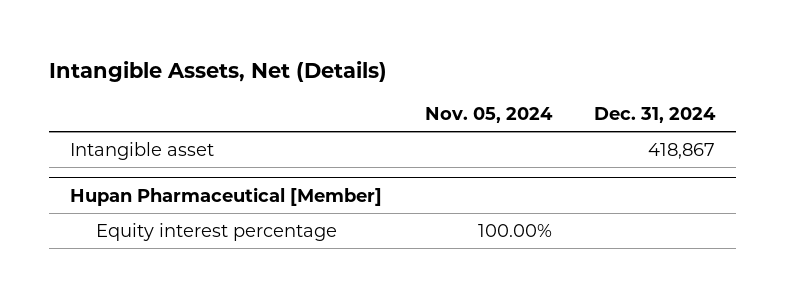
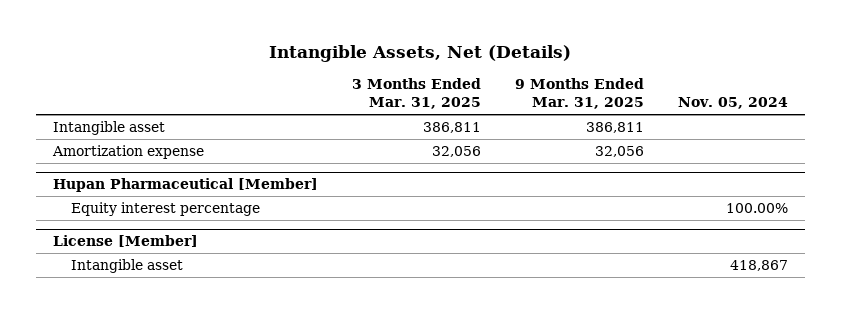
- | Nov. 05, 2024 | Dec. 31, 2024
+ | 3 Months Ended Mar. 31, 2025 | 9 Months Ended Mar. 31, 2025 | Nov. 05, 2024
+ Amortization expense | 32,056 | 32,056 |
+ License [Member]
+ Intangible asset | | | 418,867

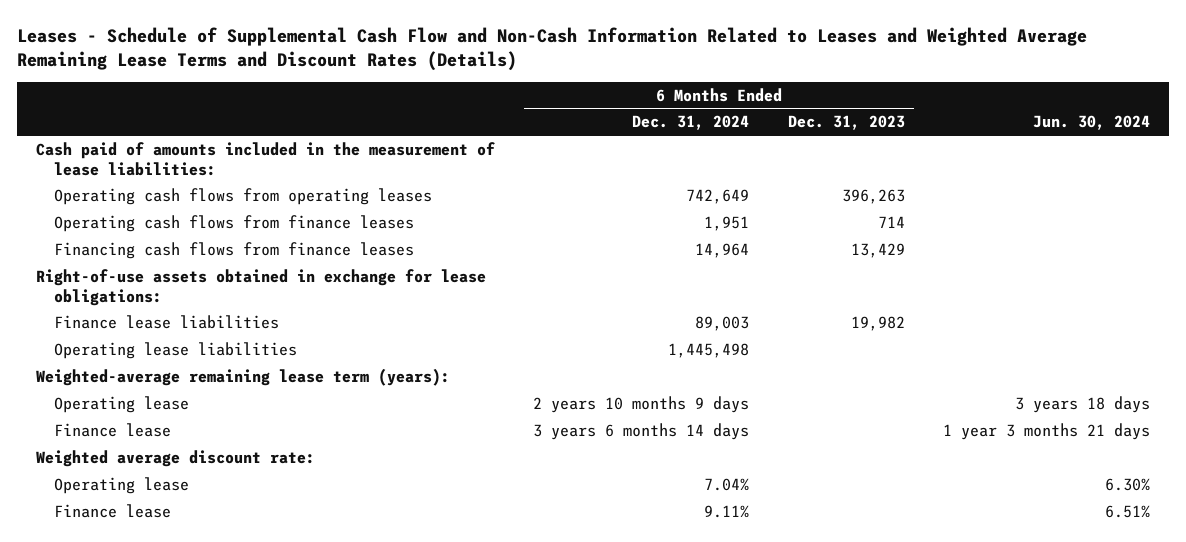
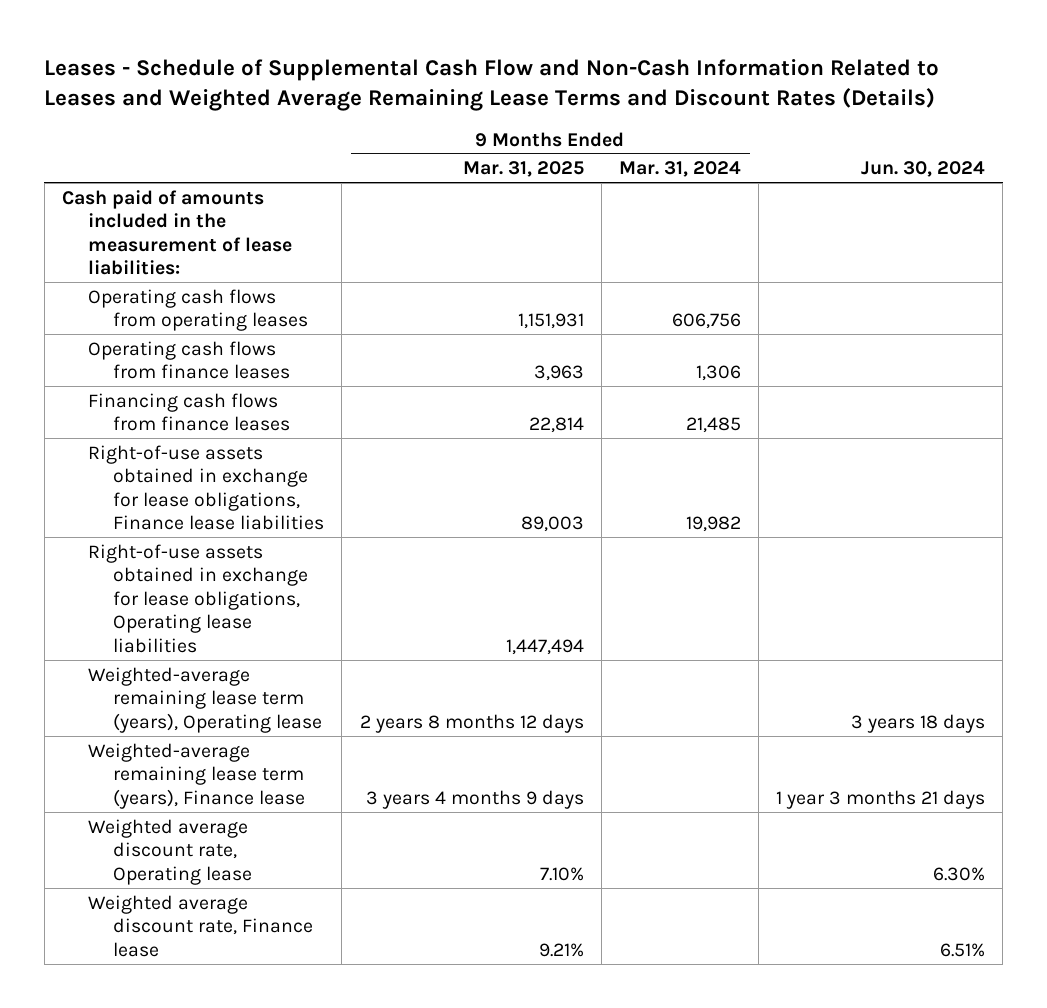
- | 6 Months Ended Dec. 31, 2024 | 6 Months Ended Dec. 31, 2023 | Jun. 30, 2024
+ | 9 Months Ended Mar. 31, 2025 | 9 Months Ended Mar. 31, 2024 | Jun. 30, 2024
- Right-of-use assets obtained in exchange for lease obligations:
- Finance lease liabilities | 89,003 | 19,982 |
- Operating lease liabilities | 1,445,498 | |
- Weighted-average remaining lease term (years):
- Operating lease | 2 years 10 months 9 days | | 3 years 18 days
- Finance lease | 3 years 6 months 14 days | | 1 year 3 months 21 days
- Weighted average discount rate:
- Operating lease | 7.04% | | 6.30%
- Finance lease | 9.11% | | 6.51%
+ Right-of-use assets obtained in exchange for lease obligations, Finance lease liabilities | 89,003 | 19,982 |
+ Right-of-use assets obtained in exchange for lease obligations, Operating lease liabilities | 1,447,494 | |
+ Weighted-average remaining lease term (years), Operating lease | 2 years 8 months 12 days | | 3 years 18 days
+ Weighted-average remaining lease term (years), Finance lease | 3 years 4 months 9 days | | 1 year 3 months 21 days
+ Weighted average discount rate, Operating lease | 7.10% | | 6.30%
+ Weighted average discount rate, Finance lease | 9.21% | | 6.51%

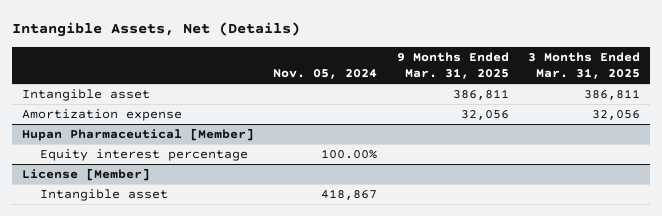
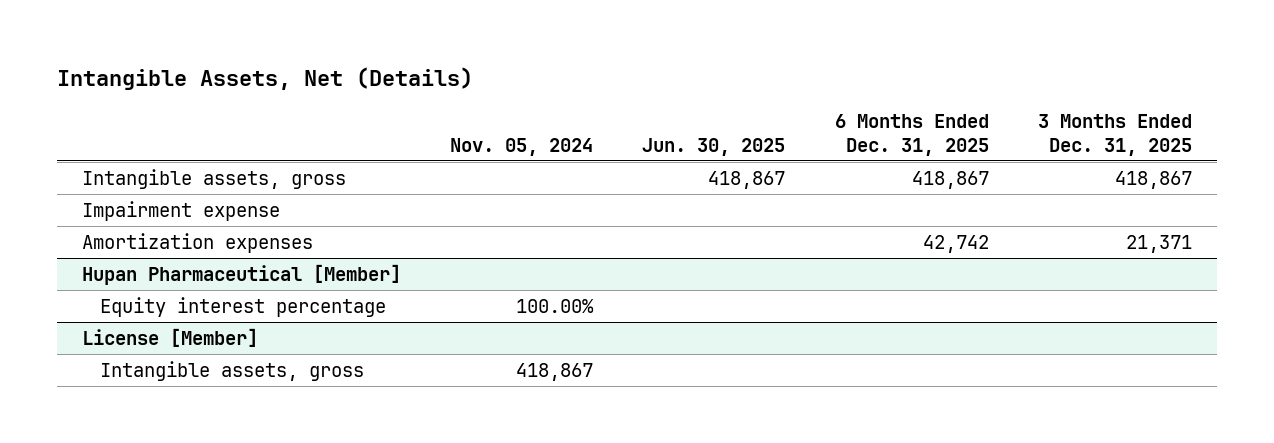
- | Nov. 05, 2024 | 9 Months Ended Mar. 31, 2025 | 3 Months Ended Mar. 31, 2025
+ | Nov. 05, 2024 | Jun. 30, 2025 | 6 Months Ended Dec. 31, 2025 | 3 Months Ended Dec. 31, 2025
- Intangible asset | | 386,811 | 386,811
- Amortization expense | | 32,056 | 32,056
+ Intangible assets, gross | | 418,867 | 418,867 | 418,867
+ Impairment expense
+ Amortization expenses | | | 42,742 | 21,371
@ License [Member]
- Intangible asset | 418,867 | |
+ Intangible assets, gross | 418,867 | | |

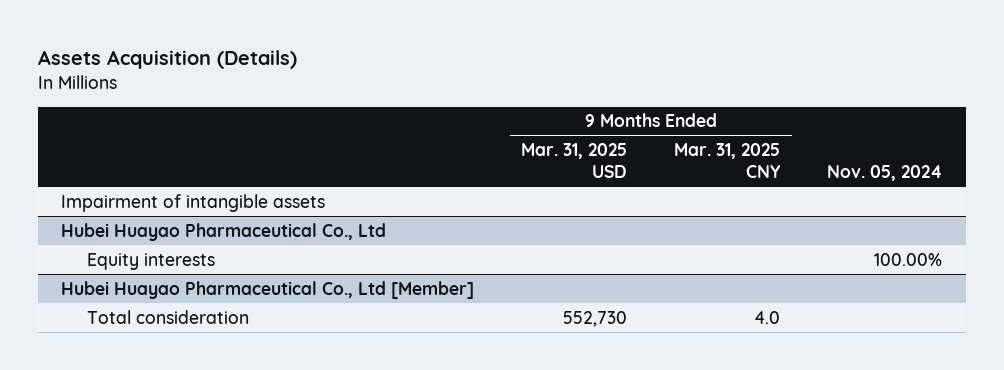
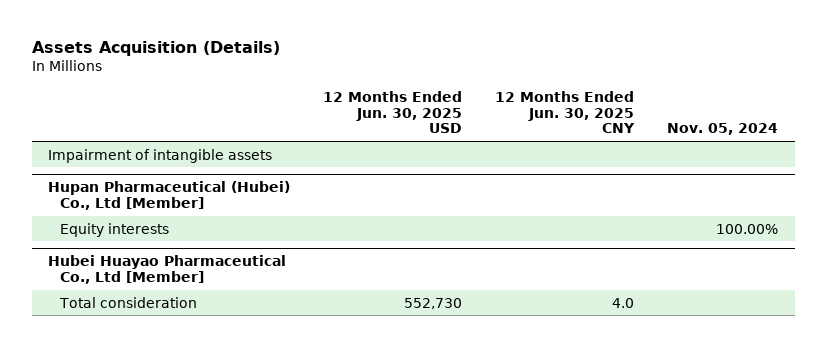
- | 9 Months Ended Mar. 31, 2025 USD | 9 Months Ended Mar. 31, 2025 CNY | Nov. 05, 2024
+ | 12 Months Ended Jun. 30, 2025 USD | 12 Months Ended Jun. 30, 2025 CNY | Nov. 05, 2024
- Hubei Huayao Pharmaceutical Co., Ltd
+ Hupan Pharmaceutical (Hubei) Co., Ltd [Member]

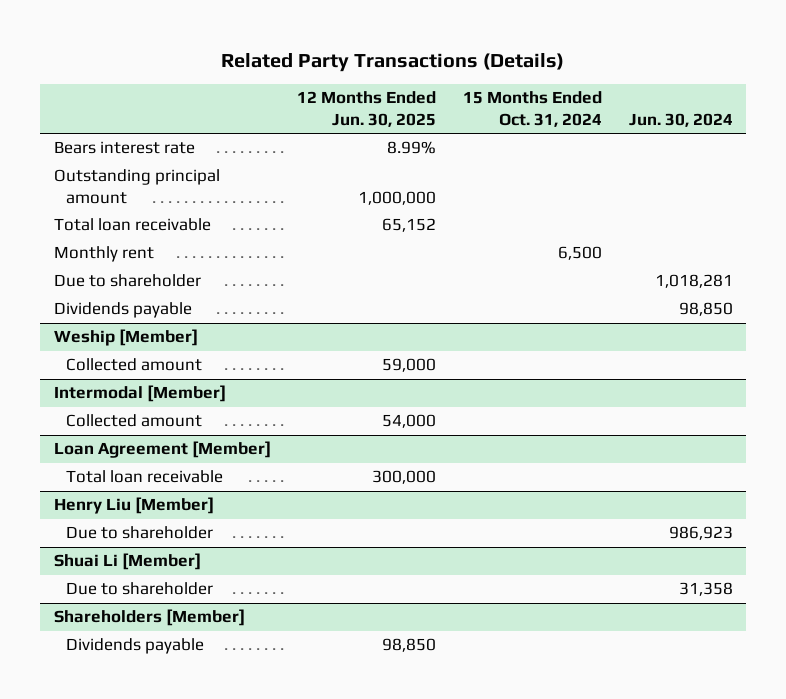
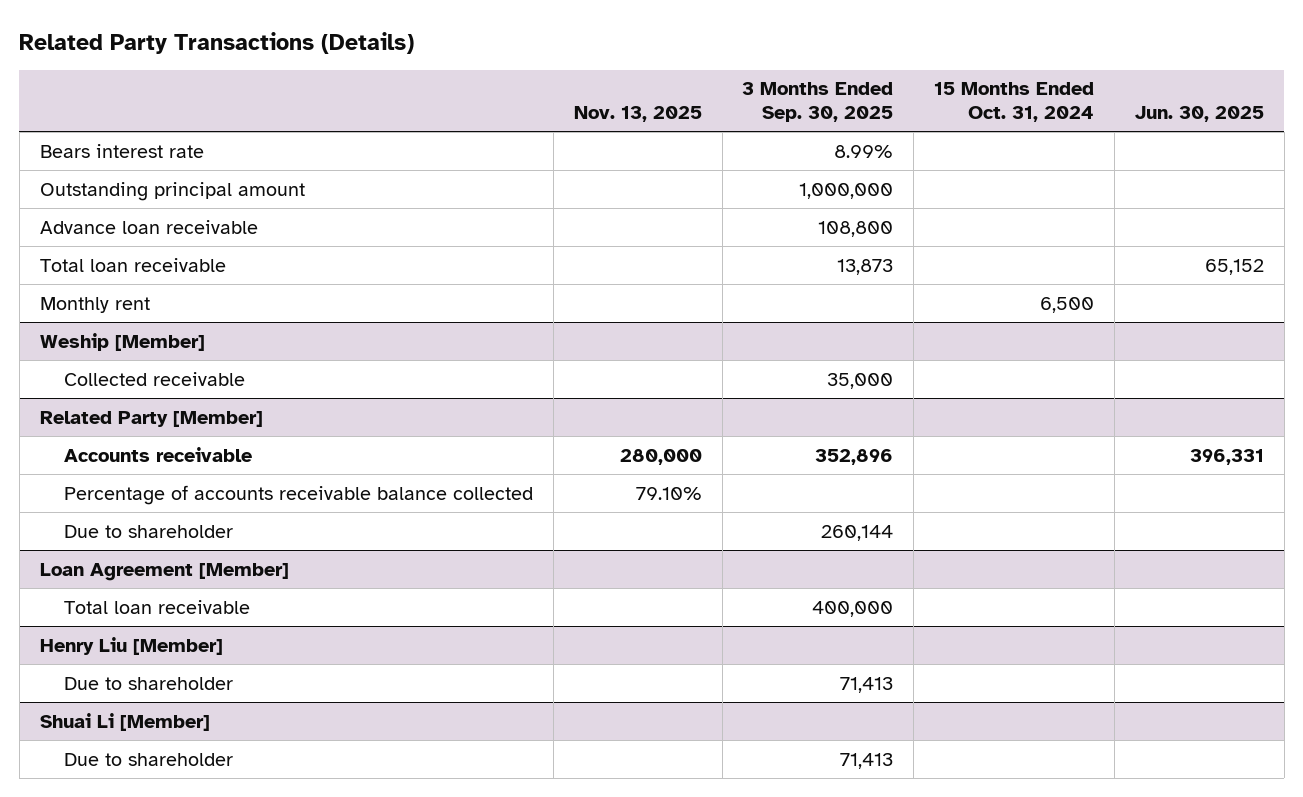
- | 12 Months Ended Jun. 30, 2025 | 15 Months Ended Oct. 31, 2024 | Jun. 30, 2024
+ | Nov. 13, 2025 | 3 Months Ended Sep. 30, 2025 | 15 Months Ended Oct. 31, 2024 | Jun. 30, 2025
+ Advance loan receivable | | 108,800 | |
- Due to shareholder | | | 1,018,281
- Dividends payable | | | 98,850
@ Weship [Member]
- Collected amount | 59,000 | |
- Intermodal [Member]
- Collected amount | 54,000 | |
@ Weship [Member]
+ Collected receivable | | 35,000 | |
+ Related Party [Member]
+ Accounts receivable | 280,000 | 352,896 | | 396,331
+ Percentage of accounts receivable balance collected | 79.10% | | |
+ Due to shareholder | | 260,144 | |
- Shareholders [Member]
- Dividends payable | 98,850 | |

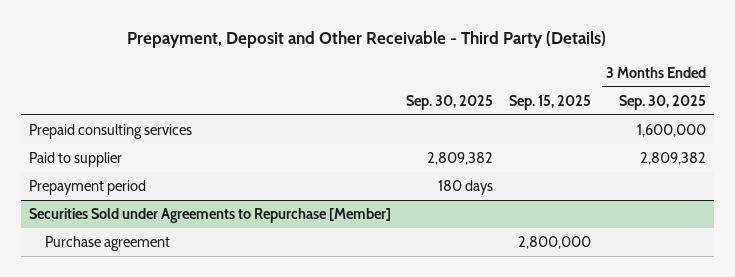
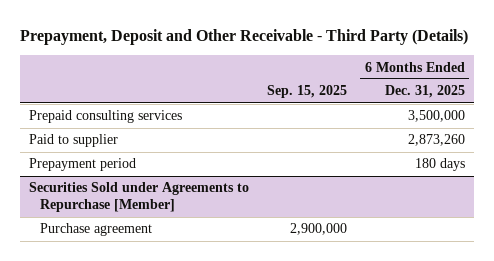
- | Sep. 30, 2025 | Sep. 15, 2025 | 3 Months Ended Sep. 30, 2025
+ | Sep. 15, 2025 | 6 Months Ended Dec. 31, 2025
@ Securities Sold under Agreements to Repurchase [Member]
- Purchase agreement | | 2,800,000 |
+ Purchase agreement | 2,900,000 |

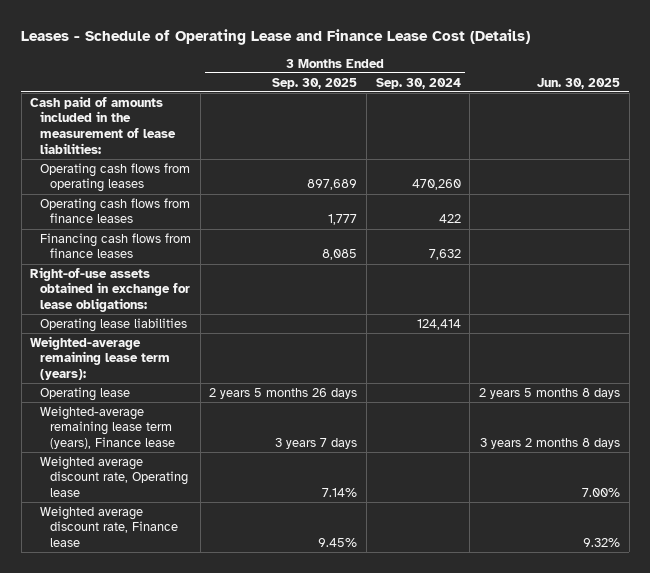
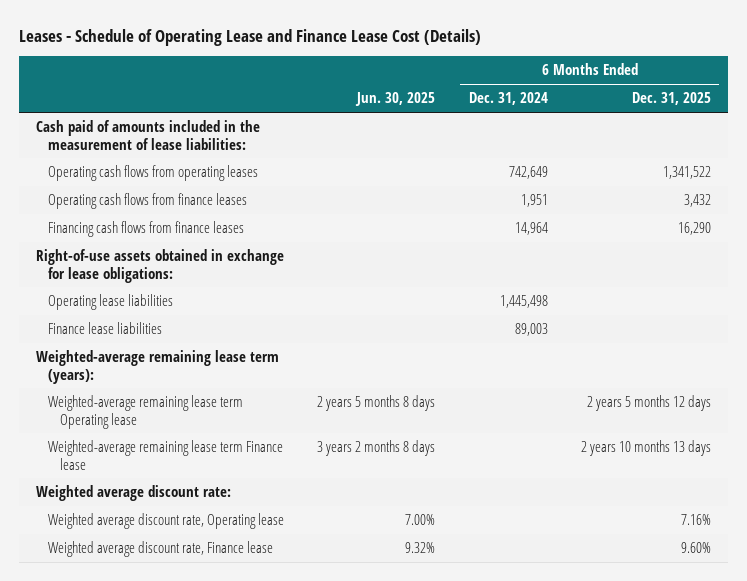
- | 3 Months Ended Sep. 30, 2025 | 3 Months Ended Sep. 30, 2024 | Jun. 30, 2025
+ | Jun. 30, 2025 | 6 Months Ended Dec. 31, 2024 | 6 Months Ended Dec. 31, 2025
+ Finance lease liabilities | | 89,003 |
- Operating lease | 2 years 5 months 26 days | | 2 years 5 months 8 days
- Weighted-average remaining lease term (years), Finance lease | 3 years 7 days | | 3 years 2 months 8 days
+ Weighted-average remaining lease term Operating lease | 2 years 5 months 8 days | | 2 years 5 months 12 days
+ Weighted-average remaining lease term Finance lease | 3 years 2 months 8 days | | 2 years 10 months 13 days
+ Weighted average discount rate:

